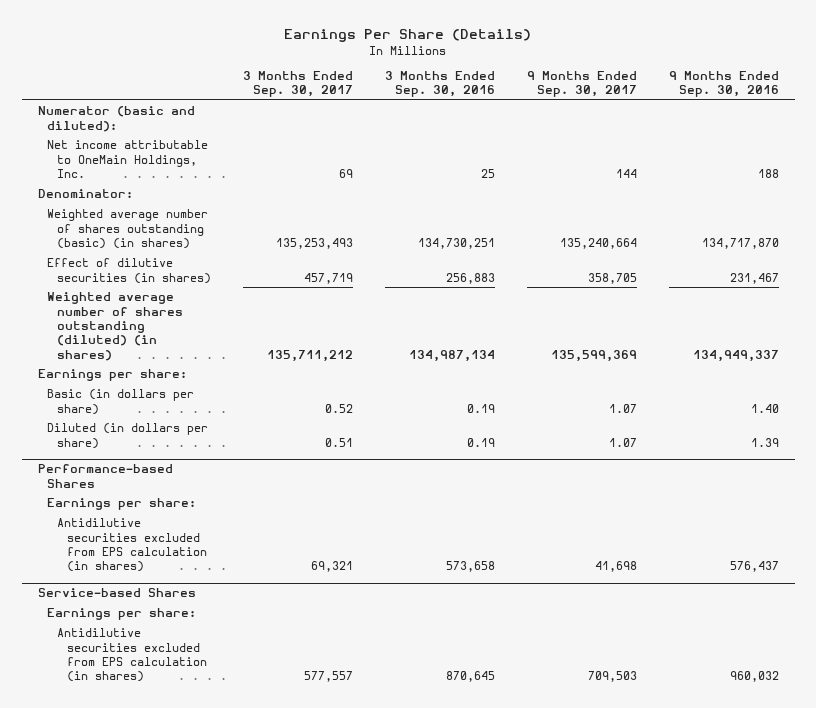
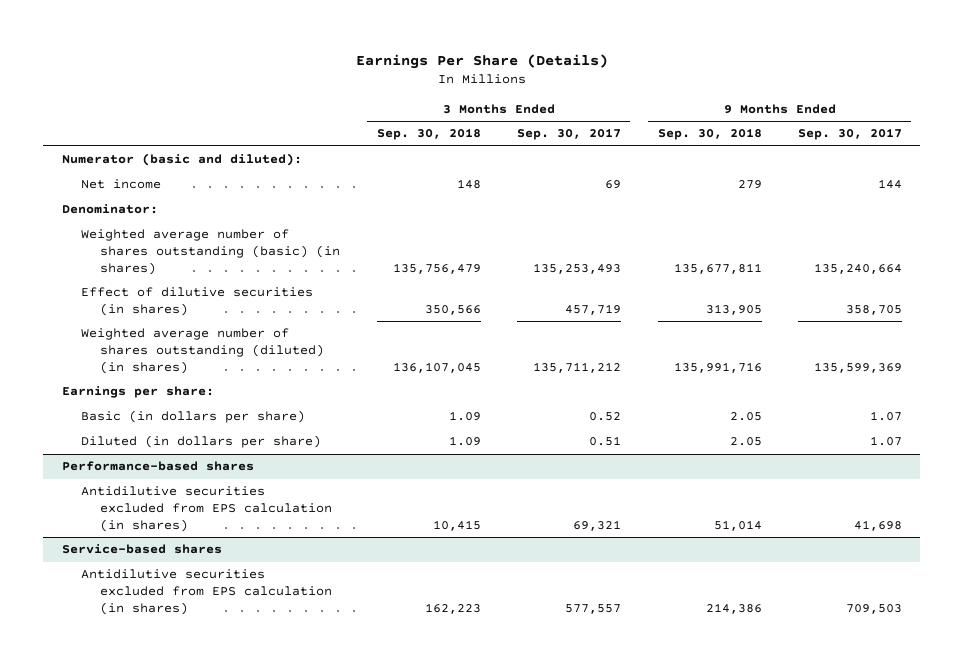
- | 3 Months Ended Sep. 30, 2017 | 3 Months Ended Sep. 30, 2016 | 9 Months Ended Sep. 30, 2017 | 9 Months Ended Sep. 30, 2016
+ | 3 Months Ended Sep. 30, 2018 | 3 Months Ended Sep. 30, 2017 | 9 Months Ended Sep. 30, 2018 | 9 Months Ended Sep. 30, 2017
- Net income attributable to OneMain Holdings, Inc. | 69 | 25 | 144 | 188
+ Net income | 148 | 69 | 279 | 144
- Performance-based Shares
- Earnings per share:
+ Performance-based shares
- Service-based Shares
- Earnings per share:
+ Service-based shares

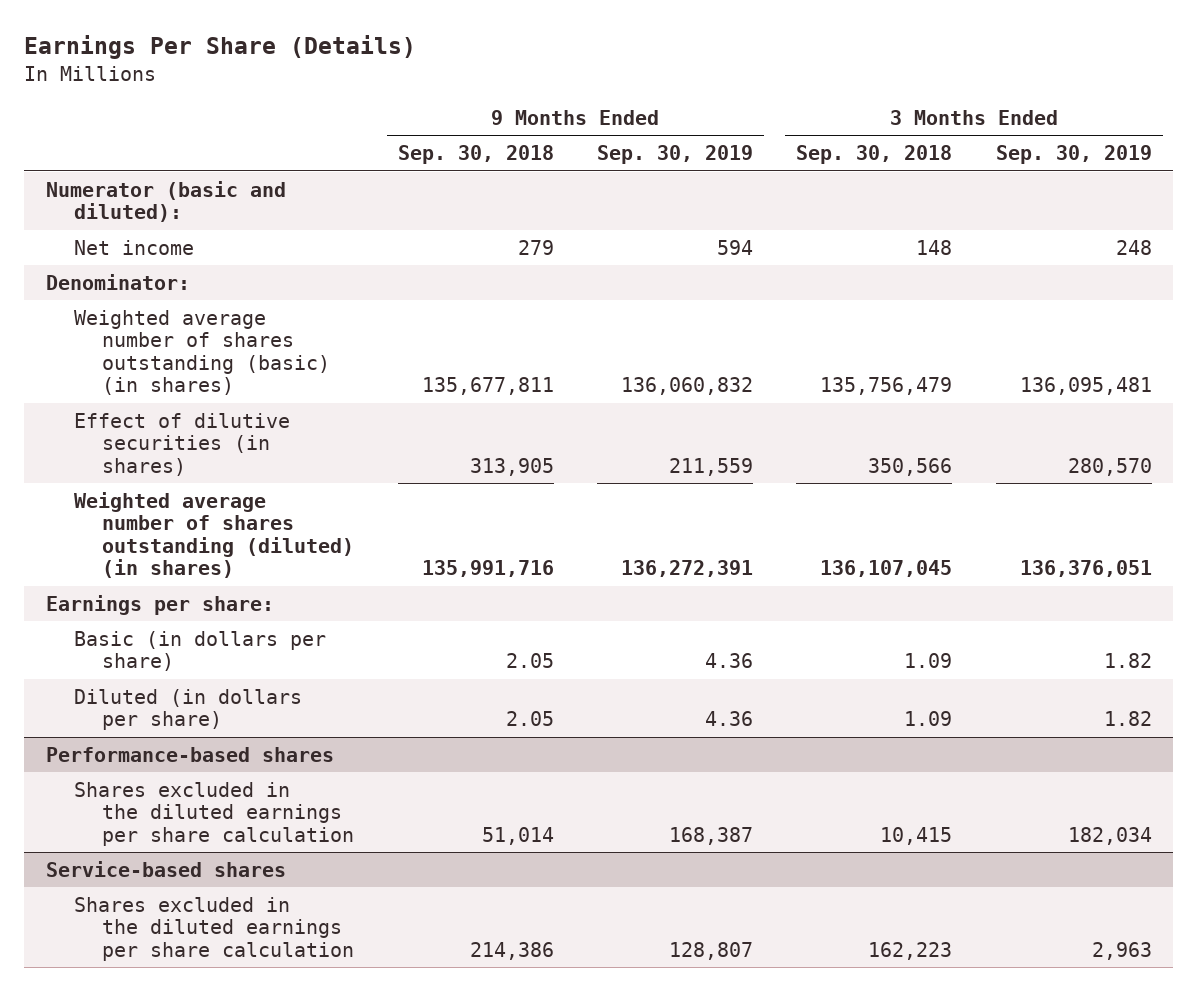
- | 3 Months Ended Sep. 30, 2018 | 3 Months Ended Sep. 30, 2017 | 9 Months Ended Sep. 30, 2018 | 9 Months Ended Sep. 30, 2017
+ | 9 Months Ended Sep. 30, 2018 | 9 Months Ended Sep. 30, 2019 | 3 Months Ended Sep. 30, 2018 | 3 Months Ended Sep. 30, 2019
@ Performance-based shares
- Antidilutive securities excluded from EPS calculation (in shares) | 10,415 | 69,321 | 51,014 | 41,698
+ Shares excluded in the diluted earnings per share calculation | 51,014 | 168,387 | 10,415 | 182,034
@ Service-based shares
- Antidilutive securities excluded from EPS calculation (in shares) | 162,223 | 577,557 | 214,386 | 709,503
+ Shares excluded in the diluted earnings per share calculation | 214,386 | 128,807 | 162,223 | 2,963

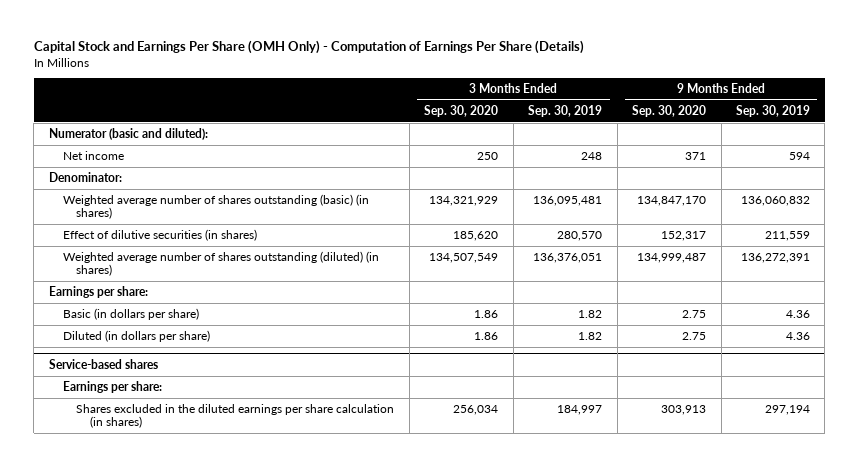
- Earnings Per Share (Details)
+ Capital Stock and Earnings Per Share (OMH Only) - Computation of Earnings Per Share (Details)
- | 9 Months Ended Sep. 30, 2018 | 9 Months Ended Sep. 30, 2019 | 3 Months Ended Sep. 30, 2018 | 3 Months Ended Sep. 30, 2019
+ | 3 Months Ended Sep. 30, 2020 | 3 Months Ended Sep. 30, 2019 | 9 Months Ended Sep. 30, 2020 | 9 Months Ended Sep. 30, 2019
- Performance-based shares
- Shares excluded in the diluted earnings per share calculation | 51,014 | 168,387 | 10,415 | 182,034
@ Service-based shares
- Shares excluded in the diluted earnings per share calculation | 214,386 | 128,807 | 162,223 | 2,963
+ Earnings per share:
+ Shares excluded in the diluted earnings per share calculation (in shares) | 256,034 | 184,997 | 303,913 | 297,194

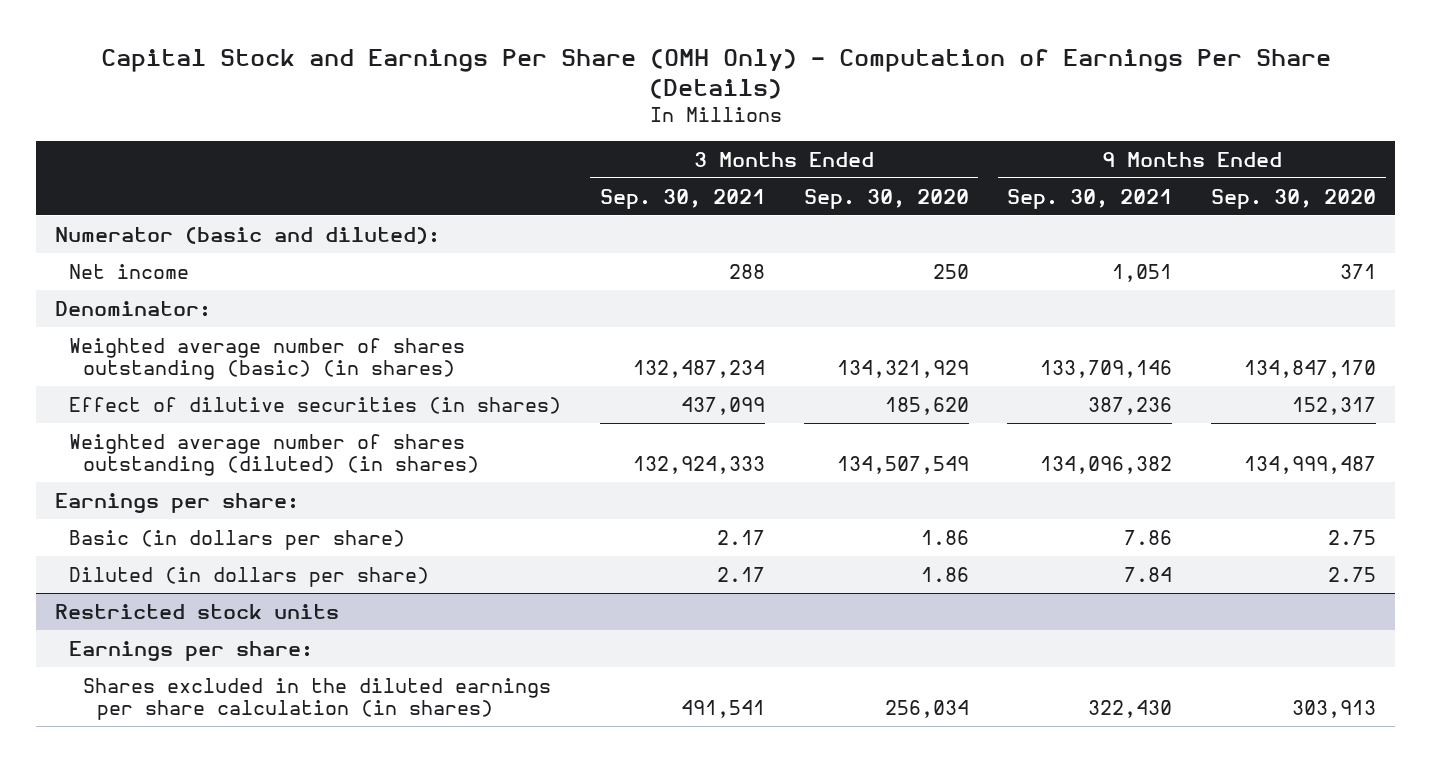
- | 3 Months Ended Sep. 30, 2020 | 3 Months Ended Sep. 30, 2019 | 9 Months Ended Sep. 30, 2020 | 9 Months Ended Sep. 30, 2019
+ | 3 Months Ended Sep. 30, 2021 | 3 Months Ended Sep. 30, 2020 | 9 Months Ended Sep. 30, 2021 | 9 Months Ended Sep. 30, 2020
- Service-based shares
+ Restricted stock units

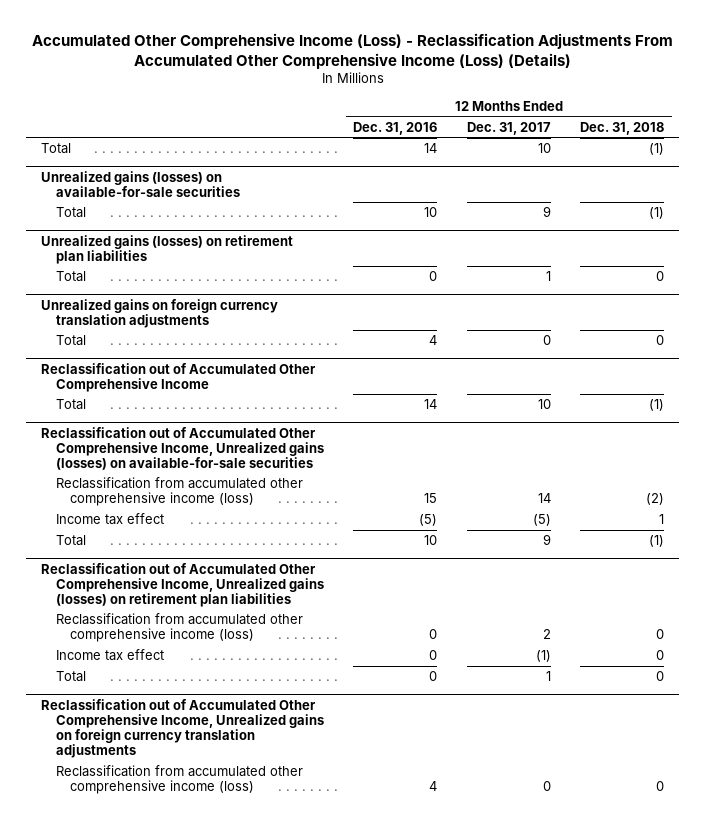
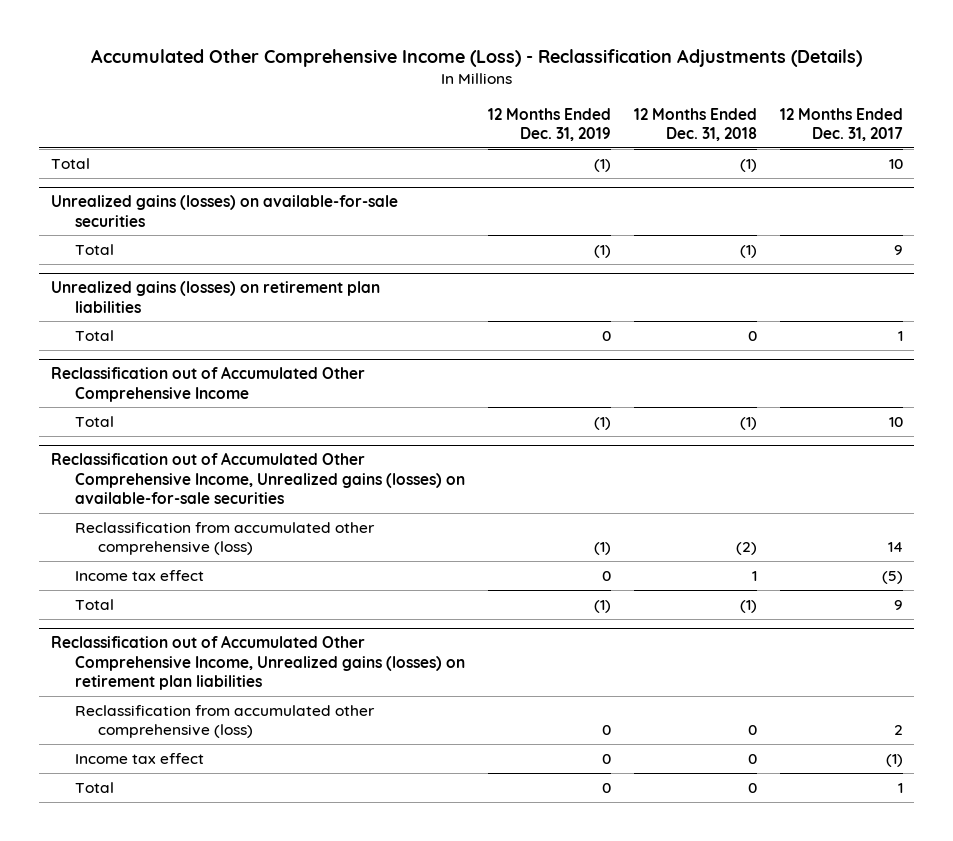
- Accumulated Other Comprehensive Income (Loss) - Reclassification Adjustments From Accumulated Other Comprehensive Income (Loss) (Details)
+ Accumulated Other Comprehensive Income (Loss) - Reclassification Adjustments (Details)
- | 12 Months Ended Dec. 31, 2016 | 12 Months Ended Dec. 31, 2017 | 12 Months Ended Dec. 31, 2018
+ | 12 Months Ended Dec. 31, 2019 | 12 Months Ended Dec. 31, 2018 | 12 Months Ended Dec. 31, 2017
- Unrealized gains on foreign currency translation adjustments
- Total | 4 | 0 | 0
@ Reclassification out of Accumulated Other Comprehensive Income, Unrealized gains (losses) on available-for-sale securities
- Reclassification from accumulated other comprehensive income (loss) | 15 | 14 | (2)
+ Reclassification from accumulated other comprehensive (loss) | (1) | (2) | 14
@ Reclassification out of Accumulated Other Comprehensive Income, Unrealized gains (losses) on retirement plan liabilities
- Reclassification from accumulated other comprehensive income (loss) | 0 | 2 | 0
+ Reclassification from accumulated other comprehensive (loss) | 0 | 0 | 2
- Reclassification out of Accumulated Other Comprehensive Income, Unrealized gains on foreign currency translation adjustments
- Reclassification from accumulated other comprehensive income (loss) | 4 | 0 | 0

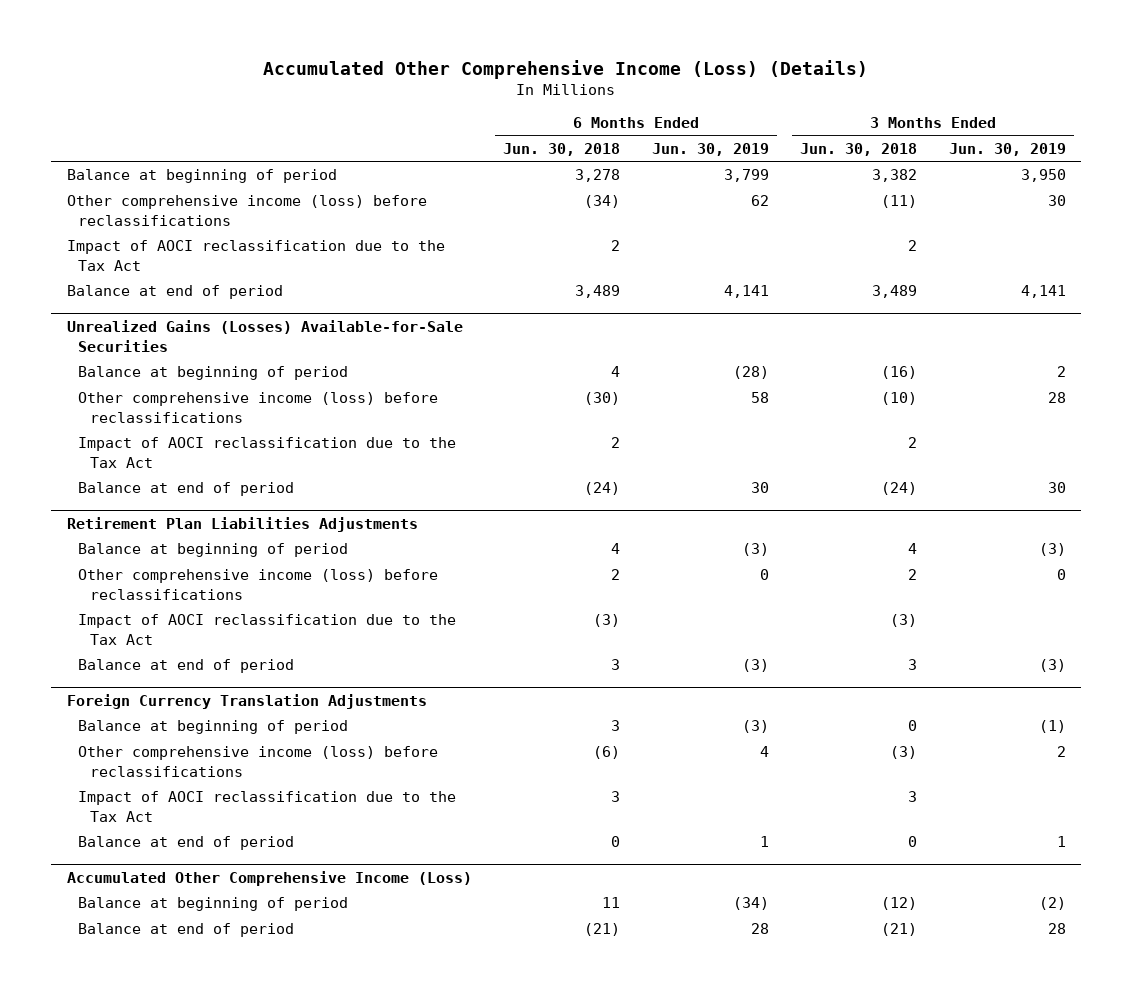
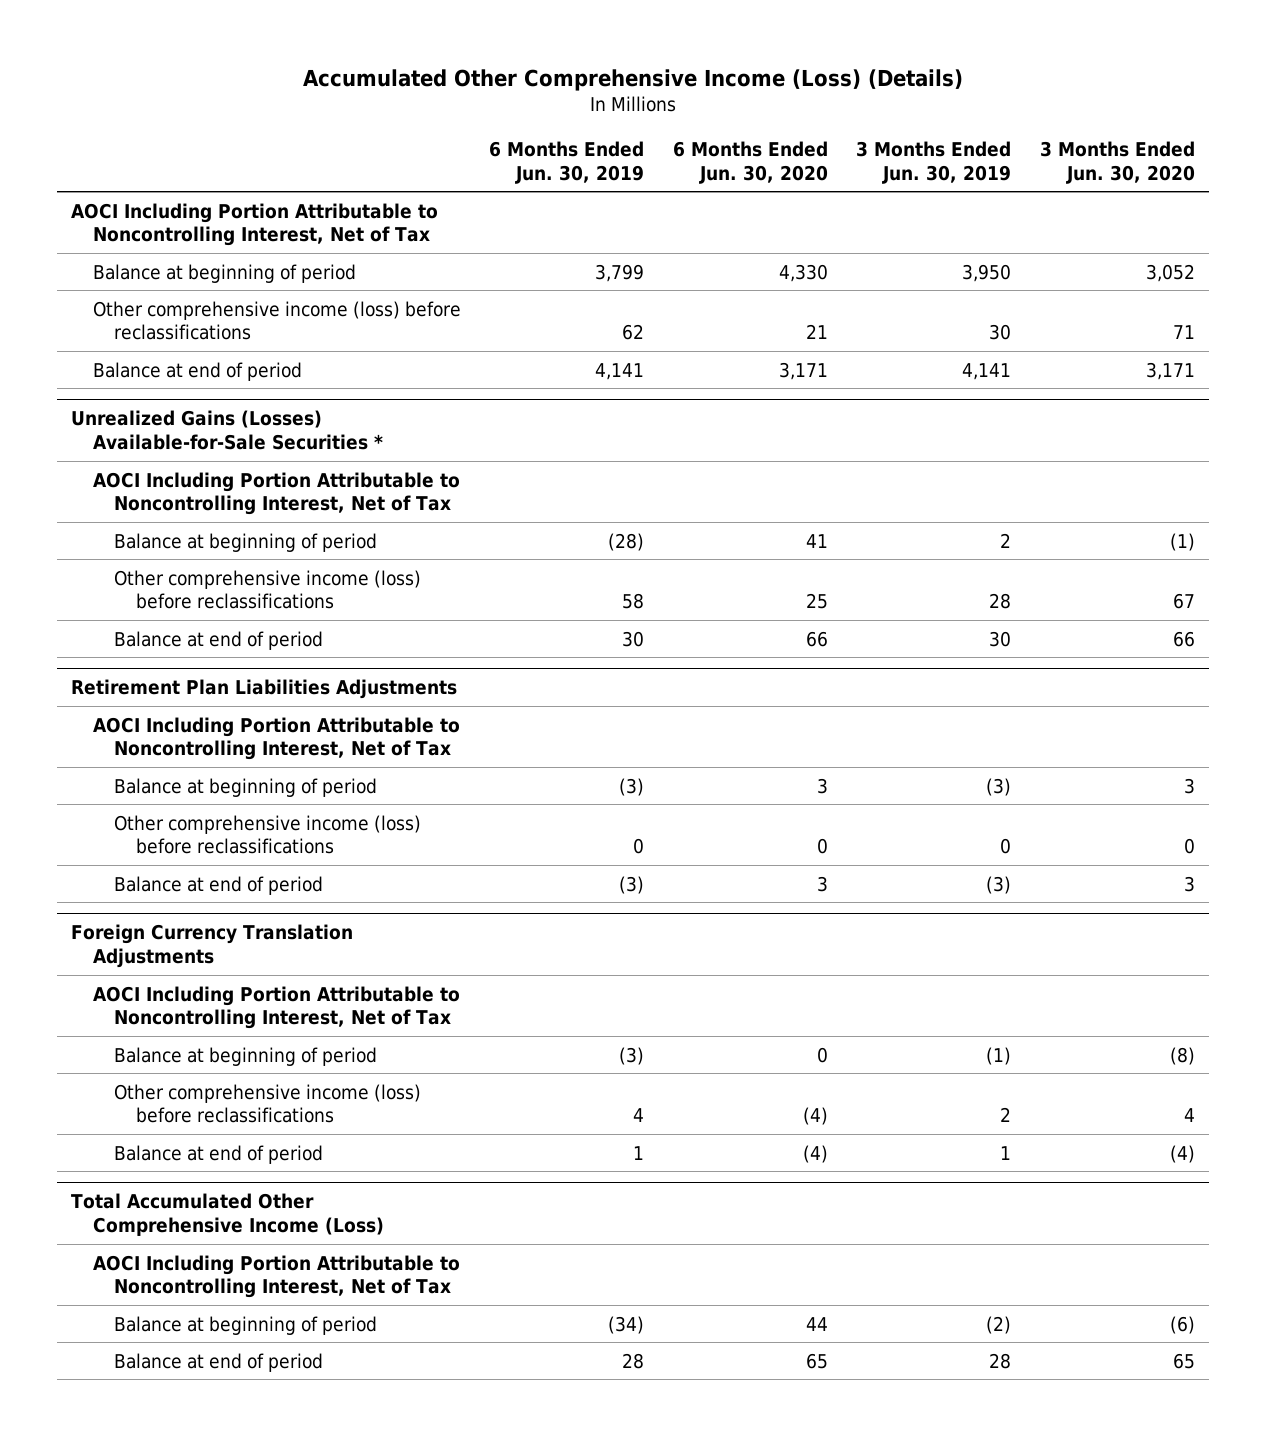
- | 6 Months Ended Jun. 30, 2018 | 6 Months Ended Jun. 30, 2019 | 3 Months Ended Jun. 30, 2018 | 3 Months Ended Jun. 30, 2019
+ | 6 Months Ended Jun. 30, 2019 | 6 Months Ended Jun. 30, 2020 | 3 Months Ended Jun. 30, 2019 | 3 Months Ended Jun. 30, 2020
+ AOCI Including Portion Attributable to Noncontrolling Interest, Net of Tax
- Impact of AOCI reclassification due to the Tax Act | 2 | | 2 |
- Unrealized Gains (Losses) Available-for-Sale Securities
+ Unrealized Gains (Losses) Available-for-Sale Securities *
+ AOCI Including Portion Attributable to Noncontrolling Interest, Net of Tax
- Impact of AOCI reclassification due to the Tax Act | 2 | | 2 |
@ Retirement Plan Liabilities Adjustments
+ AOCI Including Portion Attributable to Noncontrolling Interest, Net of Tax
- Impact of AOCI reclassification due to the Tax Act | (3) | | (3) |
@ Foreign Currency Translation Adjustments
+ AOCI Including Portion Attributable to Noncontrolling Interest, Net of Tax
- Impact of AOCI reclassification due to the Tax Act | 3 | | 3 |
- Accumulated Other Comprehensive Income (Loss)
+ Total Accumulated Other Comprehensive Income (Loss)
+ AOCI Including Portion Attributable to Noncontrolling Interest, Net of Tax

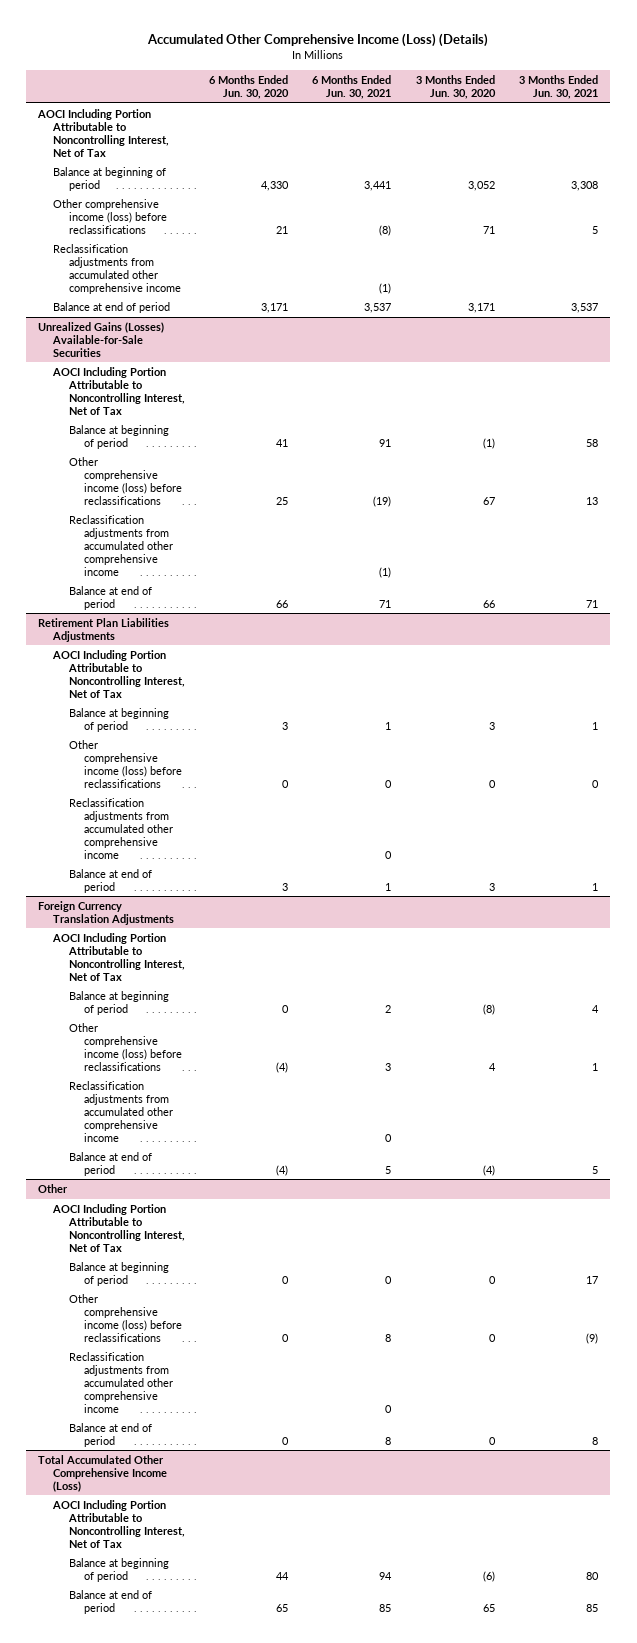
- | 6 Months Ended Jun. 30, 2019 | 6 Months Ended Jun. 30, 2020 | 3 Months Ended Jun. 30, 2019 | 3 Months Ended Jun. 30, 2020
+ | 6 Months Ended Jun. 30, 2020 | 6 Months Ended Jun. 30, 2021 | 3 Months Ended Jun. 30, 2020 | 3 Months Ended Jun. 30, 2021
+ Reclassification adjustments from accumulated other comprehensive income | | (1) | |
- Unrealized Gains (Losses) Available-for-Sale Securities *
+ Unrealized Gains (Losses) Available-for-Sale Securities
+ Reclassification adjustments from accumulated other comprehensive income | | (1) | |
@ Retirement Plan Liabilities Adjustments
+ Reclassification adjustments from accumulated other comprehensive income | | 0 | |
@ Foreign Currency Translation Adjustments
+ Reclassification adjustments from accumulated other comprehensive income | | 0 | |
+ Other
+ AOCI Including Portion Attributable to Noncontrolling Interest, Net of Tax
+ Balance at beginning of period | 0 | 0 | 0 | 17
+ Other comprehensive income (loss) before reclassifications | 0 | 8 | 0 | (9)
+ Reclassification adjustments from accumulated other comprehensive income | | 0 | |
+ Balance at end of period | 0 | 8 | 0 | 8

